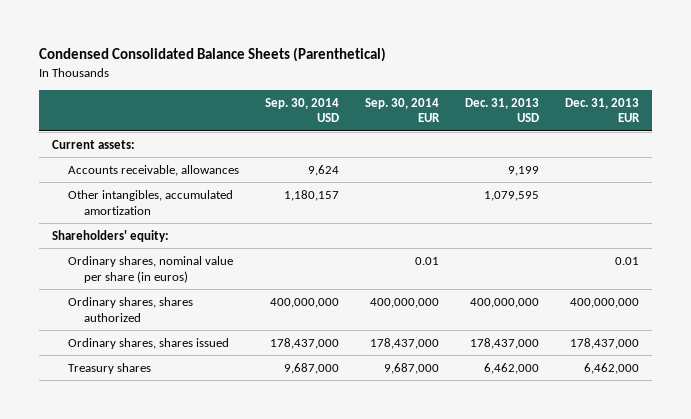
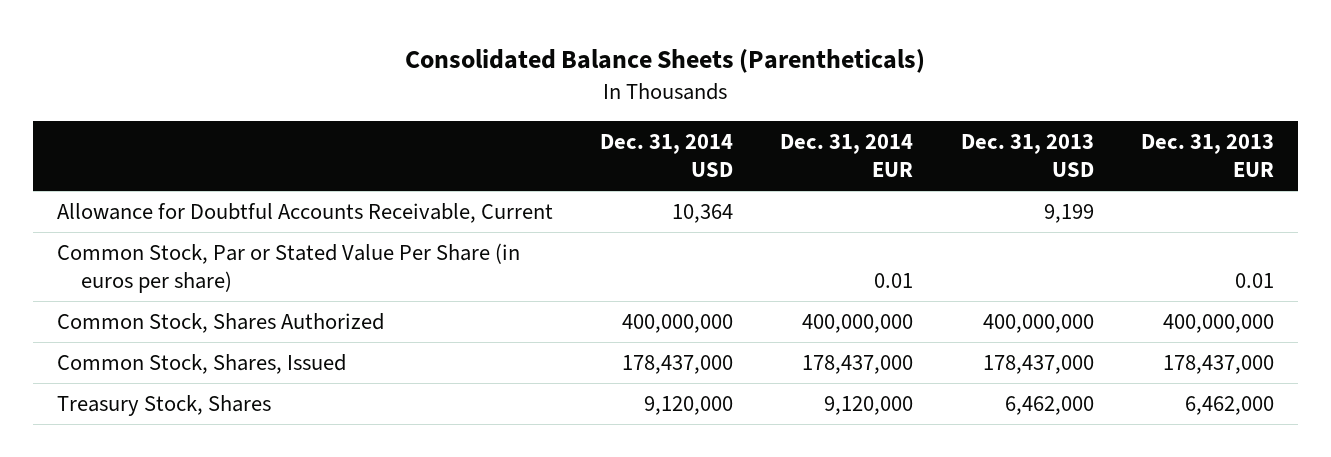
- Condensed Consolidated Balance Sheets (Parenthetical)
+ Consolidated Balance Sheets (Parentheticals)
- | Sep. 30, 2014 USD | Sep. 30, 2014 EUR | Dec. 31, 2013 USD | Dec. 31, 2013 EUR
+ | Dec. 31, 2014 USD | Dec. 31, 2014 EUR | Dec. 31, 2013 USD | Dec. 31, 2013 EUR
- Current assets:
- Accounts receivable, allowances | 9,624 | | 9,199 |
- Other intangibles, accumulated amortization | 1,180,157 | | 1,079,595 |
- Shareholders' equity:
- Ordinary shares, nominal value per share (in euros) | | 0.01 | | 0.01
- Ordinary shares, shares authorized | 400,000,000 | 400,000,000 | 400,000,000 | 400,000,000
- Ordinary shares, shares issued | 178,437,000 | 178,437,000 | 178,437,000 | 178,437,000
- Treasury shares | 9,687,000 | 9,687,000 | 6,462,000 | 6,462,000
+ Allowance for Doubtful Accounts Receivable, Current | 10,364 | | 9,199 |
+ Common Stock, Par or Stated Value Per Share (in euros per share) | | 0.01 | | 0.01
+ Common Stock, Shares Authorized | 400,000,000 | 400,000,000 | 400,000,000 | 400,000,000
+ Common Stock, Shares, Issued | 178,437,000 | 178,437,000 | 178,437,000 | 178,437,000
+ Treasury Stock, Shares | 9,120,000 | 9,120,000 | 6,462,000 | 6,462,000

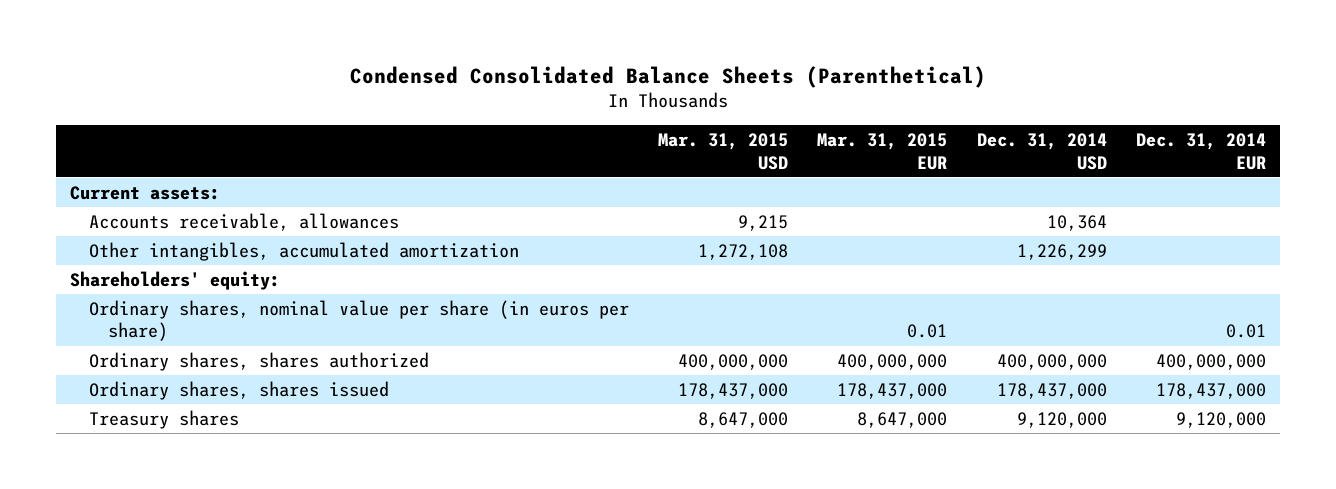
- Consolidated Balance Sheets (Parentheticals)
+ Condensed Consolidated Balance Sheets (Parenthetical)
- | Dec. 31, 2014 USD | Dec. 31, 2014 EUR | Dec. 31, 2013 USD | Dec. 31, 2013 EUR
+ | Mar. 31, 2015 USD | Mar. 31, 2015 EUR | Dec. 31, 2014 USD | Dec. 31, 2014 EUR
- Allowance for Doubtful Accounts Receivable, Current | 10,364 | | 9,199 |
- Common Stock, Par or Stated Value Per Share (in euros per share) | | 0.01 | | 0.01
- Common Stock, Shares Authorized | 400,000,000 | 400,000,000 | 400,000,000 | 400,000,000
- Common Stock, Shares, Issued | 178,437,000 | 178,437,000 | 178,437,000 | 178,437,000
- Treasury Stock, Shares | 9,120,000 | 9,120,000 | 6,462,000 | 6,462,000
+ Current assets:
+ Accounts receivable, allowances | 9,215 | | 10,364 |
+ Other intangibles, accumulated amortization | 1,272,108 | | 1,226,299 |
+ Shareholders' equity:
+ Ordinary shares, nominal value per share (in euros per share) | | 0.01 | | 0.01
+ Ordinary shares, shares authorized | 400,000,000 | 400,000,000 | 400,000,000 | 400,000,000
+ Ordinary shares, shares issued | 178,437,000 | 178,437,000 | 178,437,000 | 178,437,000
+ Treasury shares | 8,647,000 | 8,647,000 | 9,120,000 | 9,120,000

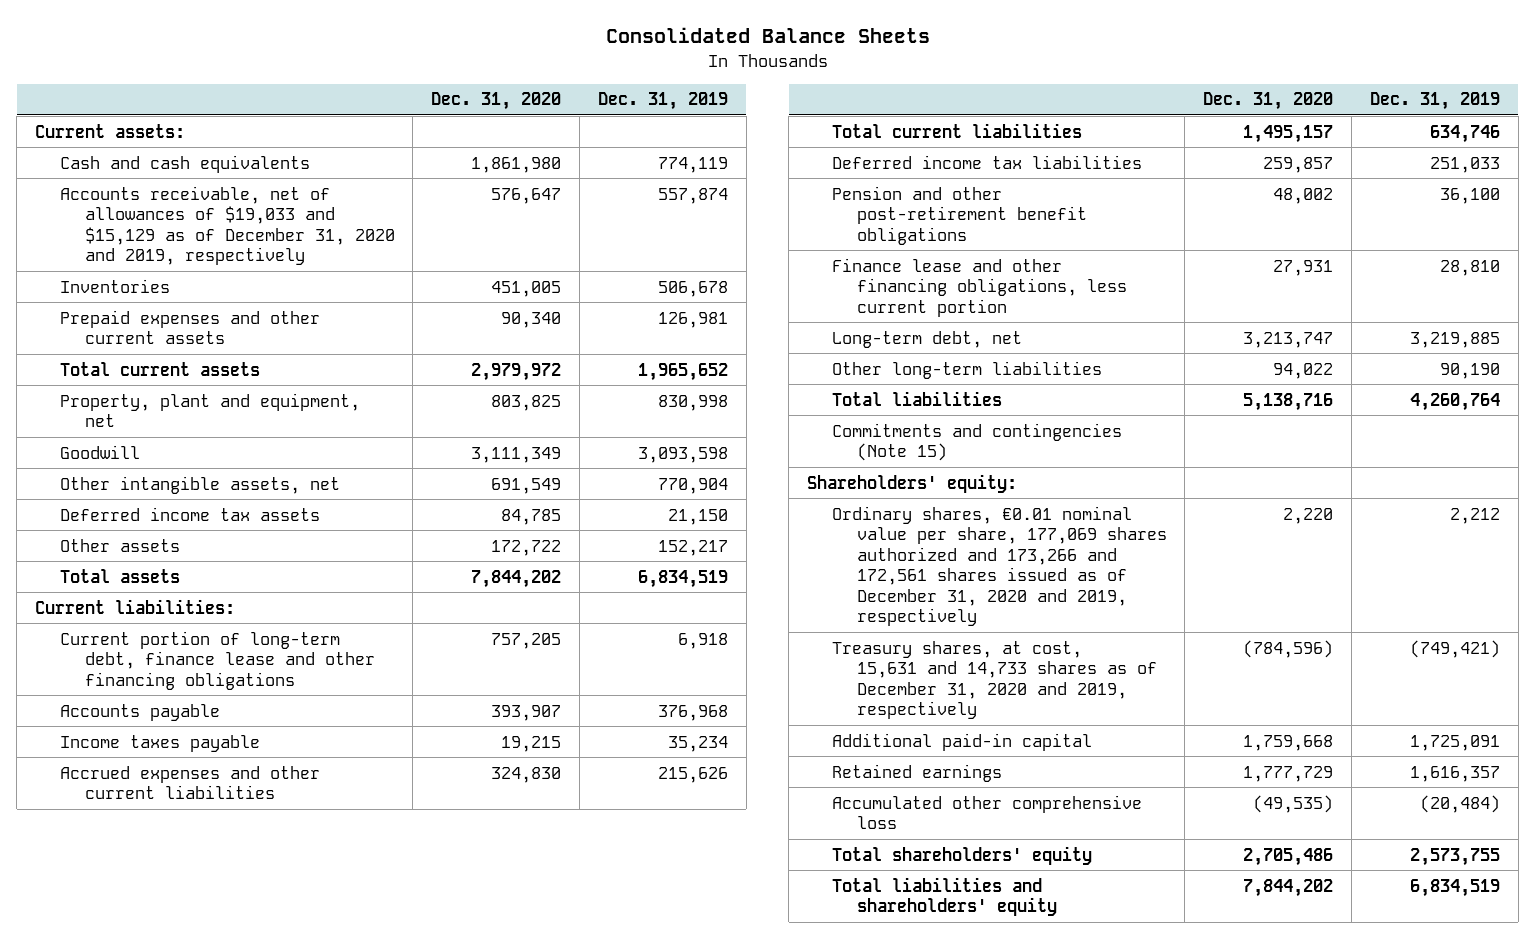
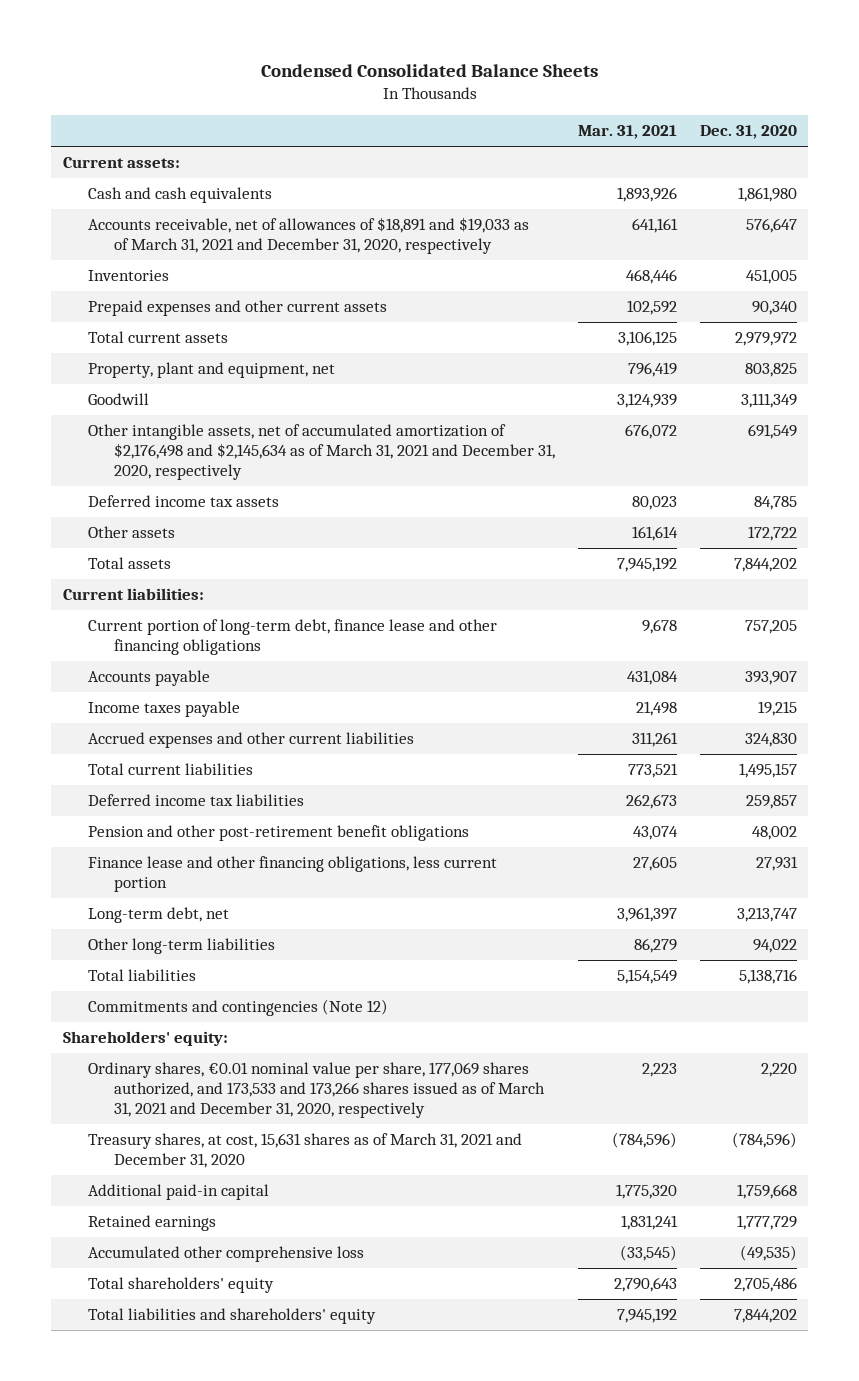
- Consolidated Balance Sheets
+ Condensed Consolidated Balance Sheets
- | Dec. 31, 2020 | Dec. 31, 2019
+ | Mar. 31, 2021 | Dec. 31, 2020
- Accounts receivable, net of allowances of $19,033 and $15,129 as of December 31, 2020 and 2019, respectively | 576,647 | 557,874
+ Accounts receivable, net of allowances of $18,891 and $19,033 as of March 31, 2021 and December 31, 2020, respectively | 641,161 | 576,647
- Other intangible assets, net | 691,549 | 770,904
+ Other intangible assets, net of accumulated amortization of $2,176,498 and $2,145,634 as of March 31, 2021 and December 31, 2020, respectively | 676,072 | 691,549
- Commitments and contingencies (Note 15)
+ Commitments and contingencies (Note 12)
- Ordinary shares, €0.01 nominal value per share, 177,069 shares authorized and 173,266 and 172,561 shares issued as of December 31, 2020 and 2019, respectively | 2,220 | 2,212
- Treasury shares, at cost, 15,631 and 14,733 shares as of December 31, 2020 and 2019, respectively | (784,596) | (749,421)
+ Ordinary shares, €0.01 nominal value per share, 177,069 shares authorized, and 173,533 and 173,266 shares issued as of March 31, 2021 and December 31, 2020, respectively | 2,223 | 2,220
+ Treasury shares, at cost, 15,631 shares as of March 31, 2021 and December 31, 2020 | (784,596) | (784,596)

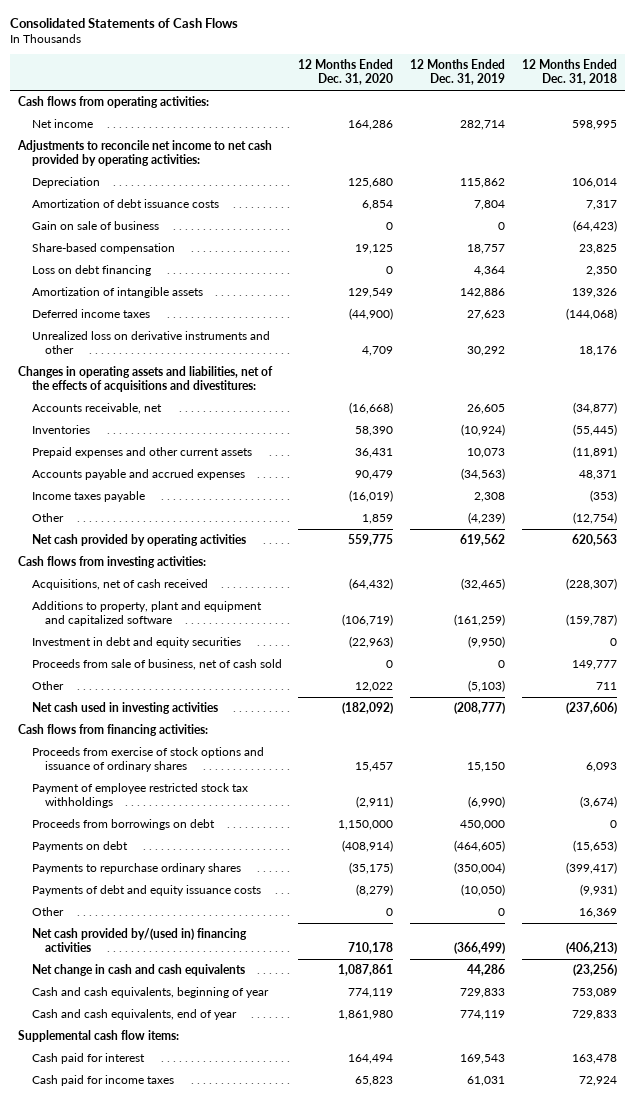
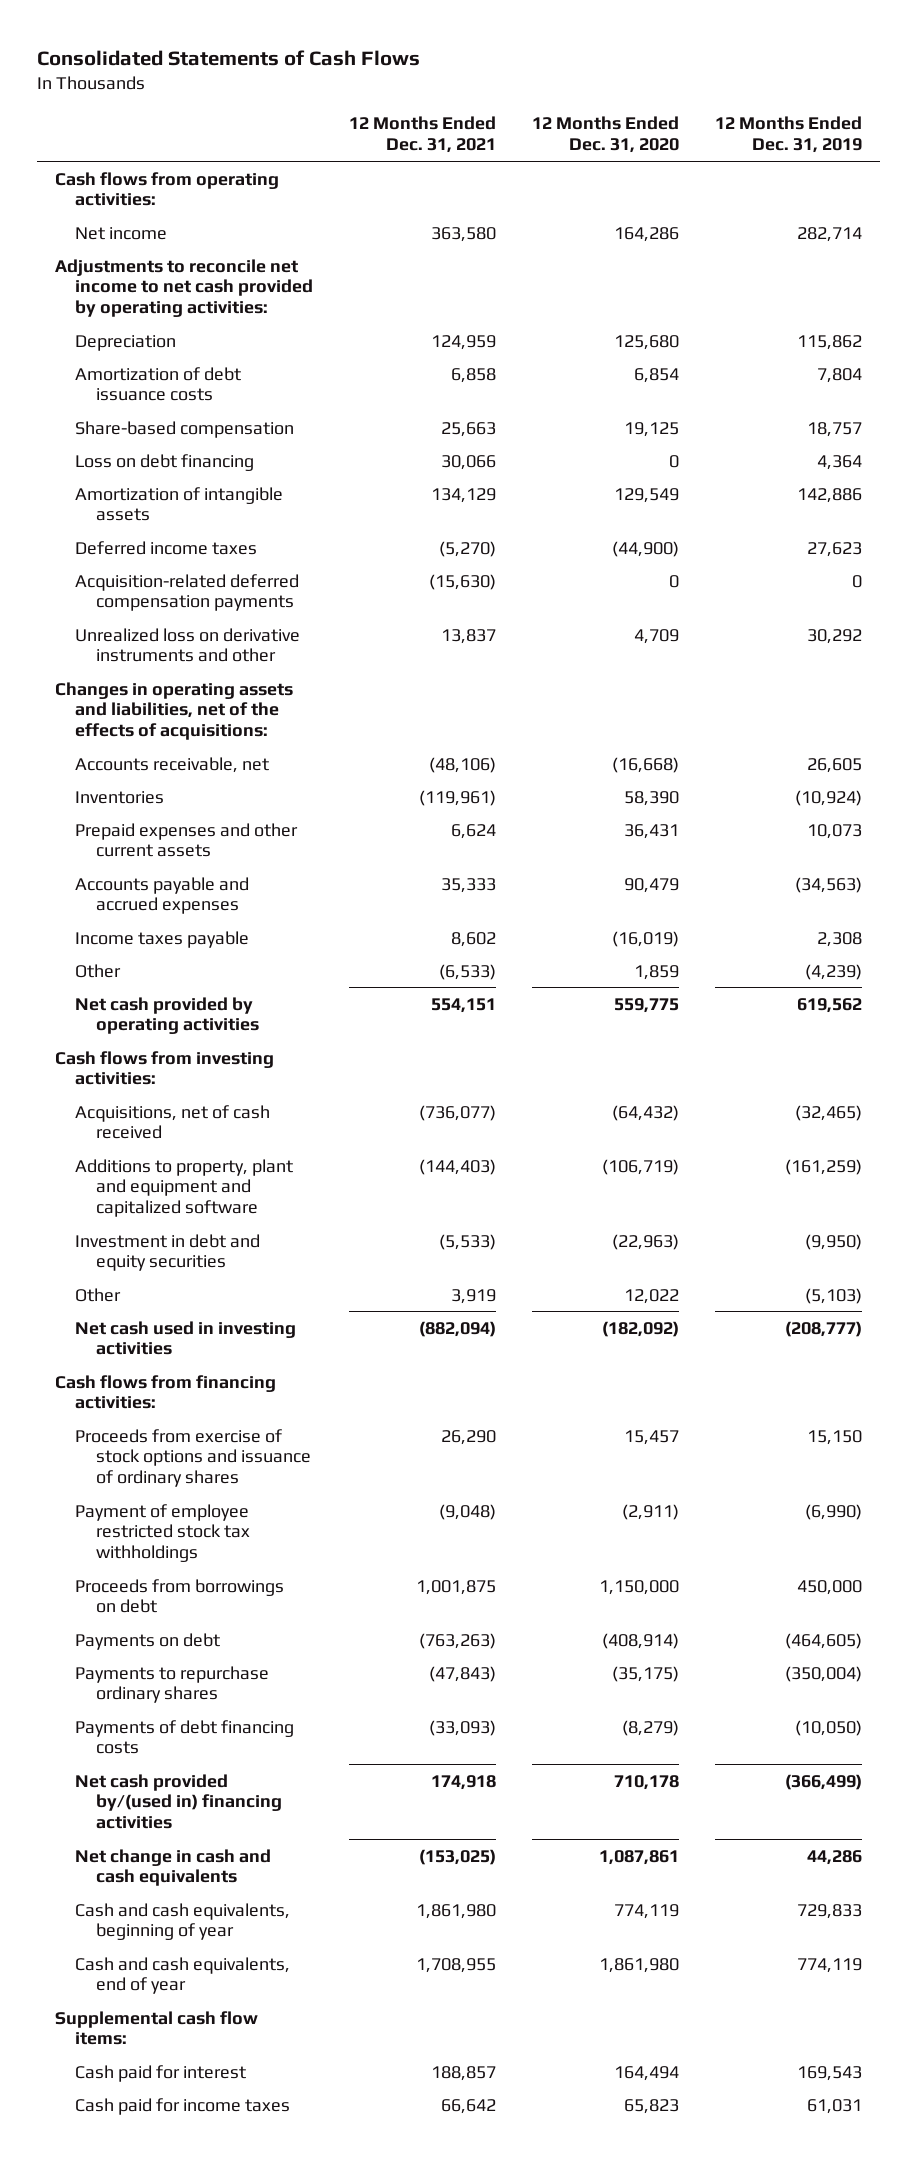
- | 12 Months Ended Dec. 31, 2020 | 12 Months Ended Dec. 31, 2019 | 12 Months Ended Dec. 31, 2018
+ | 12 Months Ended Dec. 31, 2021 | 12 Months Ended Dec. 31, 2020 | 12 Months Ended Dec. 31, 2019
- Gain on sale of business | 0 | 0 | (64,423)
+ Acquisition-related deferred compensation payments | (15,630) | 0 | 0
- Changes in operating assets and liabilities, net of the effects of acquisitions and divestitures:
+ Changes in operating assets and liabilities, net of the effects of acquisitions:
- Proceeds from sale of business, net of cash sold | 0 | 0 | 149,777
- Payments of debt and equity issuance costs | (8,279) | (10,050) | (9,931)
- Other | 0 | 0 | 16,369
+ Payments of debt financing costs | (33,093) | (8,279) | (10,050)

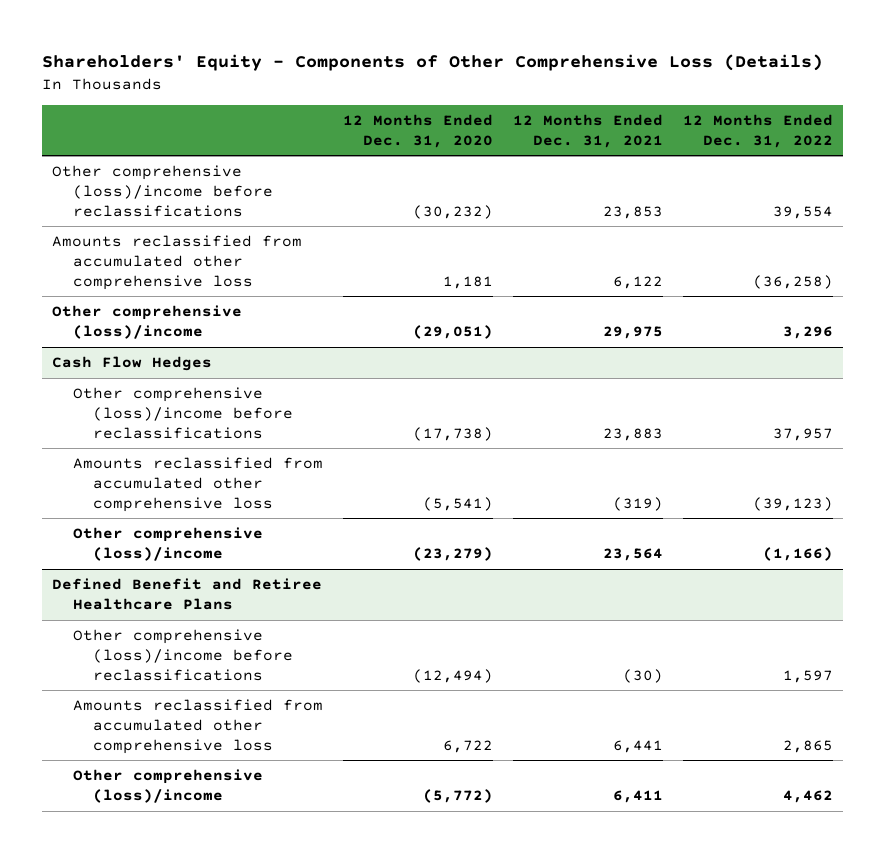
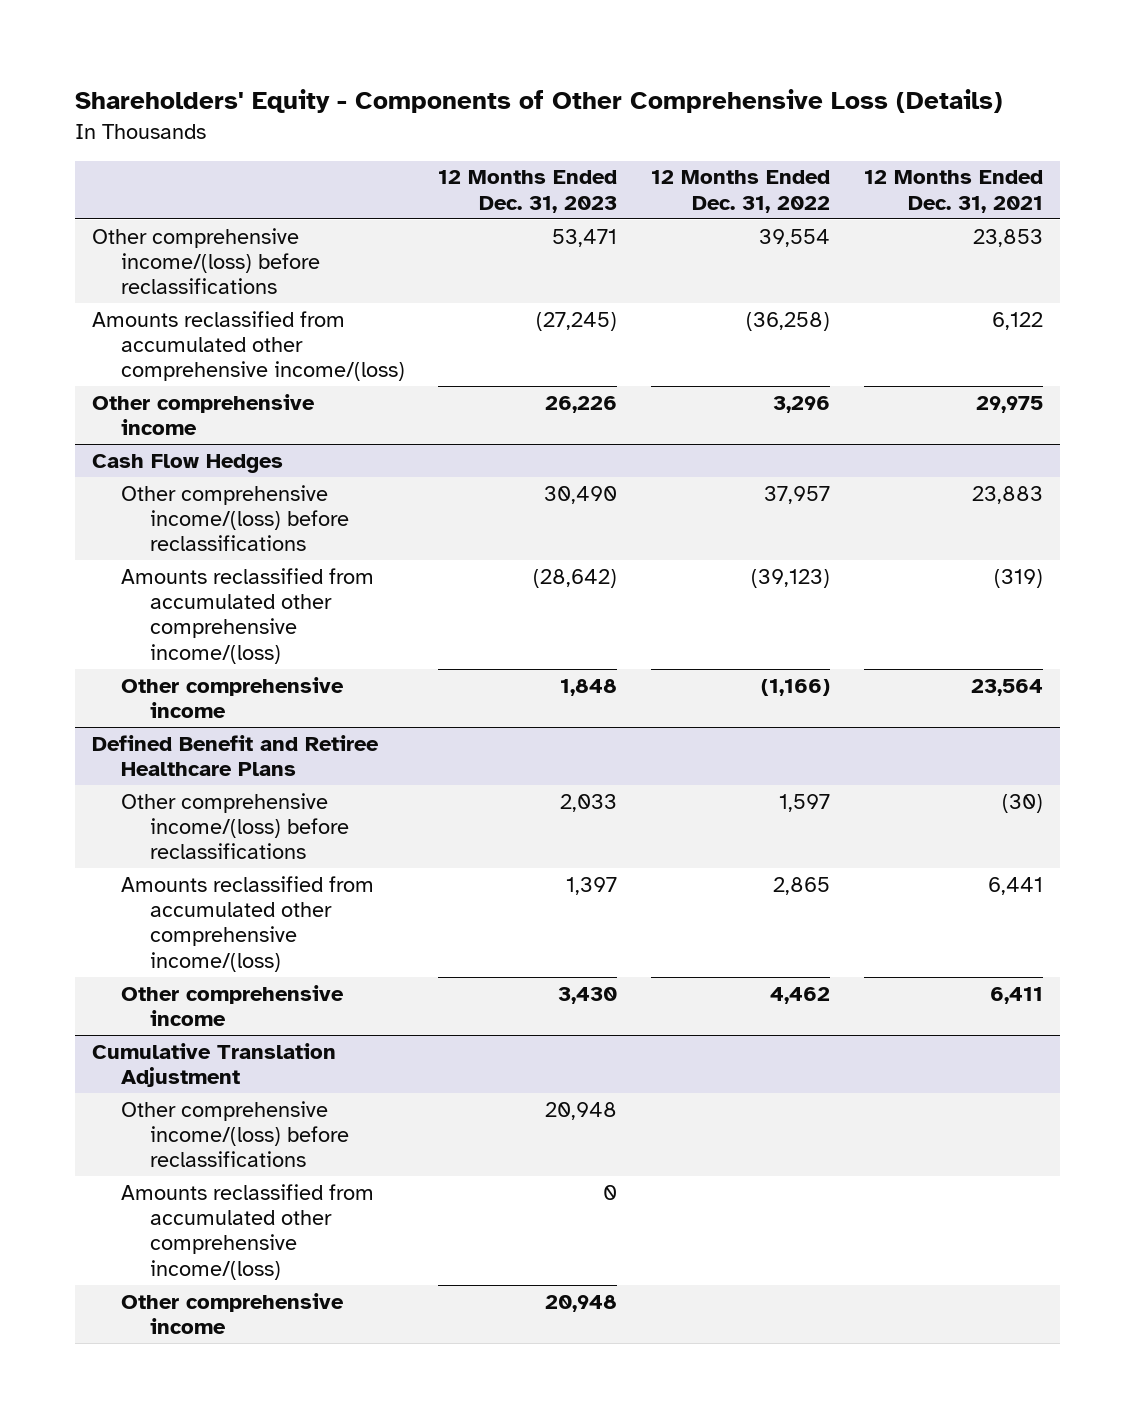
- | 12 Months Ended Dec. 31, 2020 | 12 Months Ended Dec. 31, 2021 | 12 Months Ended Dec. 31, 2022
+ | 12 Months Ended Dec. 31, 2023 | 12 Months Ended Dec. 31, 2022 | 12 Months Ended Dec. 31, 2021
- Other comprehensive (loss)/income before reclassifications | (30,232) | 23,853 | 39,554
- Amounts reclassified from accumulated other comprehensive loss | 1,181 | 6,122 | (36,258)
- Other comprehensive (loss)/income | (29,051) | 29,975 | 3,296
+ Other comprehensive income/(loss) before reclassifications | 53,471 | 39,554 | 23,853
+ Amounts reclassified from accumulated other comprehensive income/(loss) | (27,245) | (36,258) | 6,122
+ Other comprehensive income | 26,226 | 3,296 | 29,975
@ Cash Flow Hedges
- Other comprehensive (loss)/income before reclassifications | (17,738) | 23,883 | 37,957
- Amounts reclassified from accumulated other comprehensive loss | (5,541) | (319) | (39,123)
- Other comprehensive (loss)/income | (23,279) | 23,564 | (1,166)
+ Other comprehensive income/(loss) before reclassifications | 30,490 | 37,957 | 23,883
+ Amounts reclassified from accumulated other comprehensive income/(loss) | (28,642) | (39,123) | (319)
+ Other comprehensive income | 1,848 | (1,166) | 23,564
@ Defined Benefit and Retiree Healthcare Plans
- Other comprehensive (loss)/income before reclassifications | (12,494) | (30) | 1,597
- Amounts reclassified from accumulated other comprehensive loss | 6,722 | 6,441 | 2,865
- Other comprehensive (loss)/income | (5,772) | 6,411 | 4,462
+ Other comprehensive income/(loss) before reclassifications | 2,033 | 1,597 | (30)
+ Amounts reclassified from accumulated other comprehensive income/(loss) | 1,397 | 2,865 | 6,441
+ Other comprehensive income | 3,430 | 4,462 | 6,411
+ Cumulative Translation Adjustment
+ Other comprehensive income/(loss) before reclassifications | 20,948 | |
+ Amounts reclassified from accumulated other comprehensive income/(loss) | 0 | |
+ Other comprehensive income | 20,948 | |

